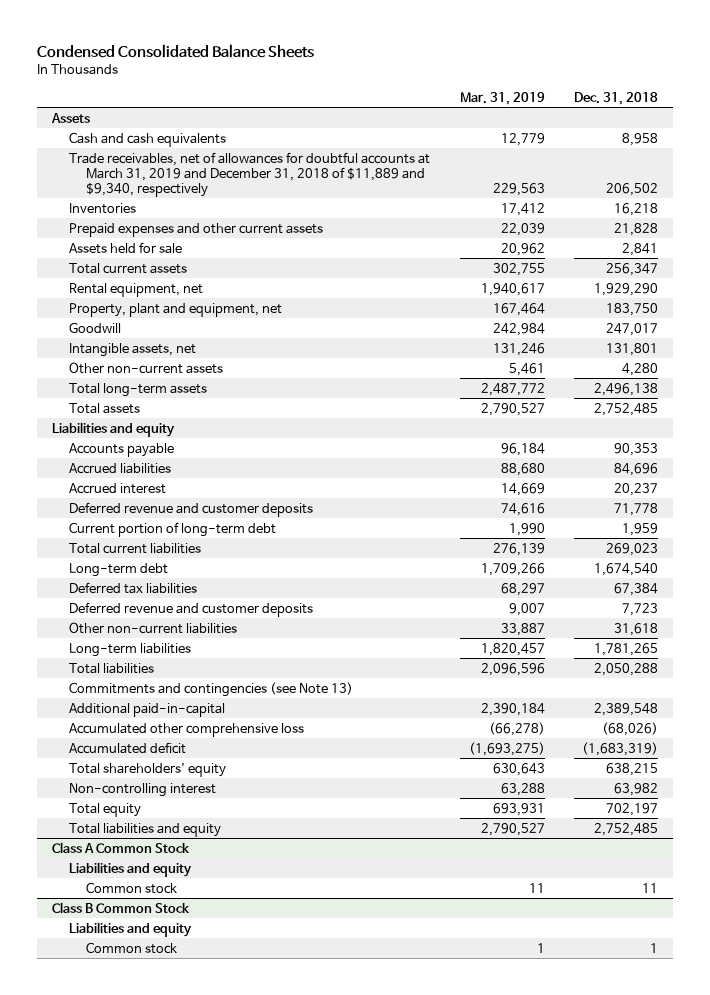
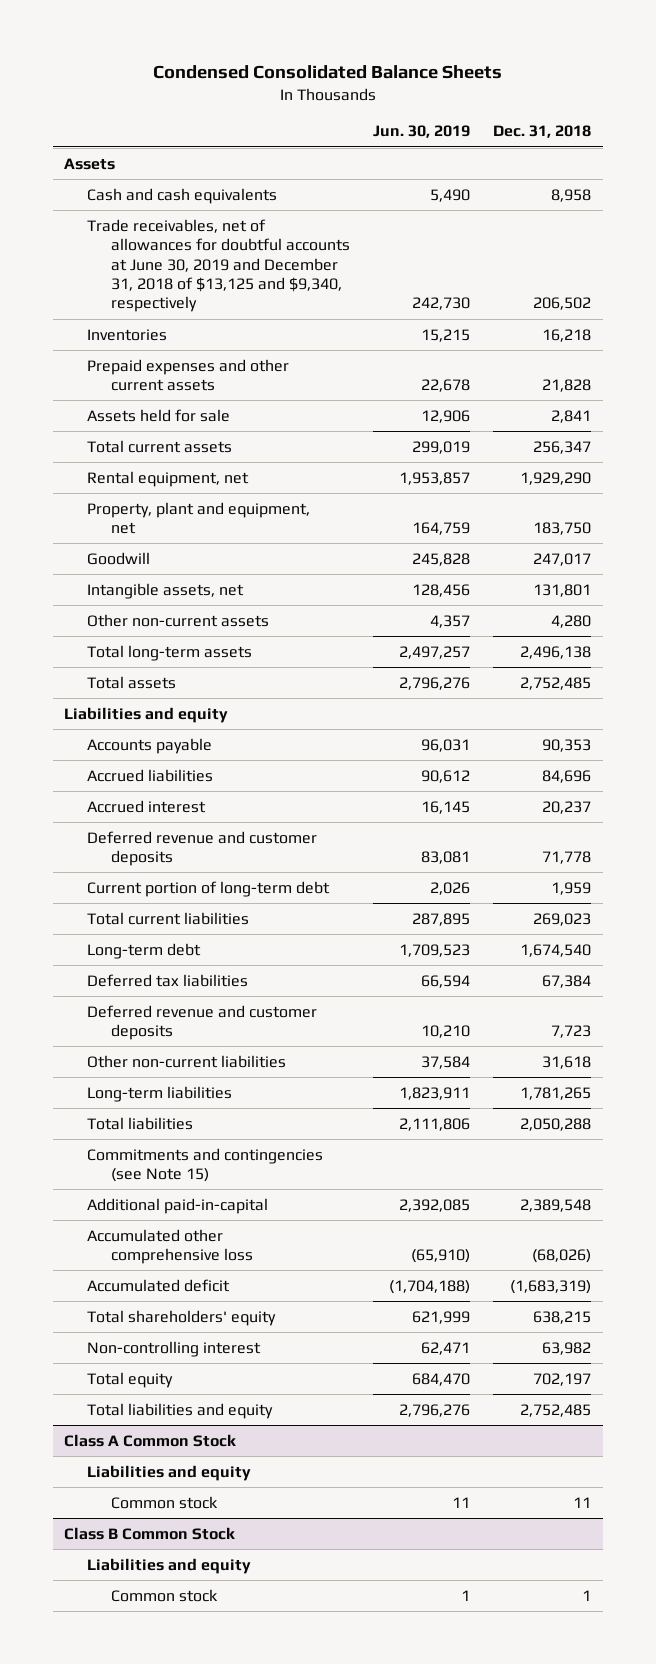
- | Mar. 31, 2019 | Dec. 31, 2018
+ | Jun. 30, 2019 | Dec. 31, 2018
- Trade receivables, net of allowances for doubtful accounts at March 31, 2019 and December 31, 2018 of $11,889 and $9,340, respectively | 229,563 | 206,502
+ Trade receivables, net of allowances for doubtful accounts at June 30, 2019 and December 31, 2018 of $13,125 and $9,340, respectively | 242,730 | 206,502
- Commitments and contingencies (see Note 13)
+ Commitments and contingencies (see Note 15)

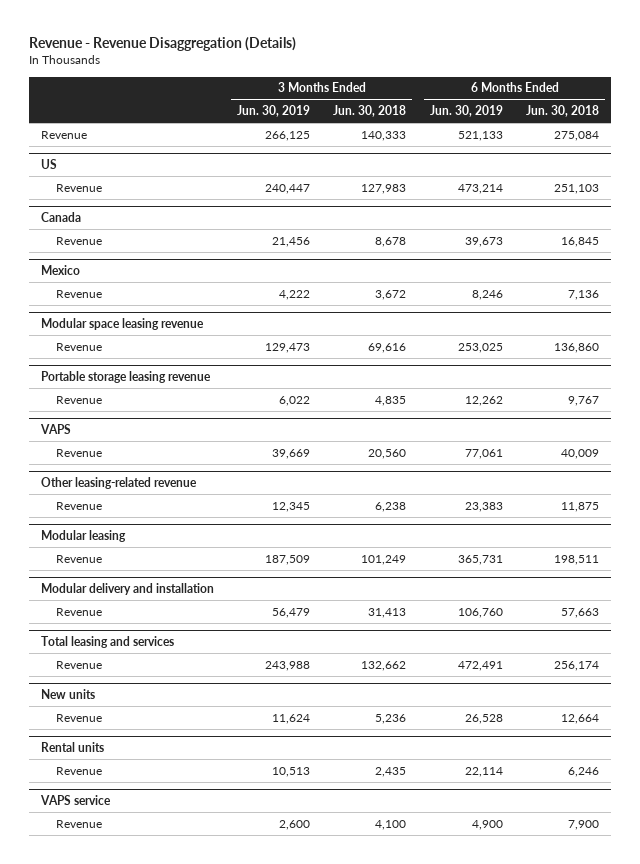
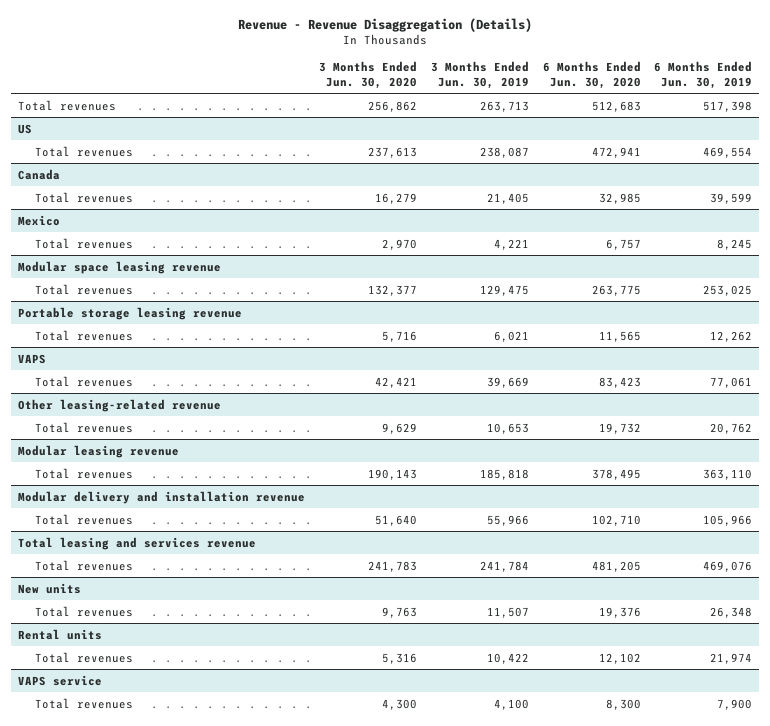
- | 3 Months Ended Jun. 30, 2019 | 3 Months Ended Jun. 30, 2018 | 6 Months Ended Jun. 30, 2019 | 6 Months Ended Jun. 30, 2018
+ | 3 Months Ended Jun. 30, 2020 | 3 Months Ended Jun. 30, 2019 | 6 Months Ended Jun. 30, 2020 | 6 Months Ended Jun. 30, 2019
- Revenue | 266,125 | 140,333 | 521,133 | 275,084
+ Total revenues | 256,862 | 263,713 | 512,683 | 517,398
@ US
- Revenue | 240,447 | 127,983 | 473,214 | 251,103
+ Total revenues | 237,613 | 238,087 | 472,941 | 469,554
@ Canada
- Revenue | 21,456 | 8,678 | 39,673 | 16,845
+ Total revenues | 16,279 | 21,405 | 32,985 | 39,599
@ Mexico
- Revenue | 4,222 | 3,672 | 8,246 | 7,136
+ Total revenues | 2,970 | 4,221 | 6,757 | 8,245
@ Modular space leasing revenue
- Revenue | 129,473 | 69,616 | 253,025 | 136,860
+ Total revenues | 132,377 | 129,475 | 263,775 | 253,025
@ Portable storage leasing revenue
- Revenue | 6,022 | 4,835 | 12,262 | 9,767
+ Total revenues | 5,716 | 6,021 | 11,565 | 12,262
@ VAPS
- Revenue | 39,669 | 20,560 | 77,061 | 40,009
+ Total revenues | 42,421 | 39,669 | 83,423 | 77,061
@ Other leasing-related revenue
- Revenue | 12,345 | 6,238 | 23,383 | 11,875
- Modular leasing
- Revenue | 187,509 | 101,249 | 365,731 | 198,511
- Modular delivery and installation
- Revenue | 56,479 | 31,413 | 106,760 | 57,663
- Total leasing and services
- Revenue | 243,988 | 132,662 | 472,491 | 256,174
@ Other leasing-related revenue
+ Total revenues | 9,629 | 10,653 | 19,732 | 20,762
+ Modular leasing revenue
+ Total revenues | 190,143 | 185,818 | 378,495 | 363,110
+ Modular delivery and installation revenue
+ Total revenues | 51,640 | 55,966 | 102,710 | 105,966
+ Total leasing and services revenue
+ Total revenues | 241,783 | 241,784 | 481,205 | 469,076
@ New units
- Revenue | 11,624 | 5,236 | 26,528 | 12,664
+ Total revenues | 9,763 | 11,507 | 19,376 | 26,348
@ Rental units
- Revenue | 10,513 | 2,435 | 22,114 | 6,246
+ Total revenues | 5,316 | 10,422 | 12,102 | 21,974
@ VAPS service
- Revenue | 2,600 | 4,100 | 4,900 | 7,900
+ Total revenues | 4,300 | 4,100 | 8,300 | 7,900

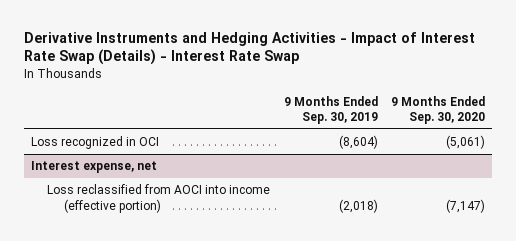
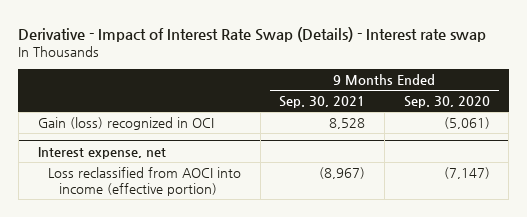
- Derivative Instruments and Hedging Activities - Impact of Interest Rate Swap (Details) - Interest Rate Swap
+ Derivative - Impact of Interest Rate Swap (Details) - Interest rate swap
- | 9 Months Ended Sep. 30, 2019 | 9 Months Ended Sep. 30, 2020
+ | 9 Months Ended Sep. 30, 2021 | 9 Months Ended Sep. 30, 2020
- Loss recognized in OCI | (8,604) | (5,061)
+ Gain (loss) recognized in OCI | 8,528 | (5,061)

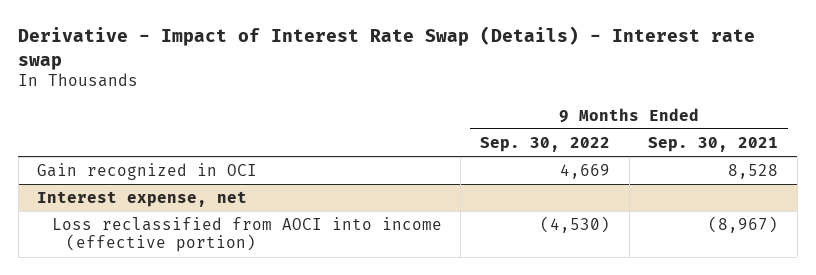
- | 9 Months Ended Sep. 30, 2021 | 9 Months Ended Sep. 30, 2020
+ | 9 Months Ended Sep. 30, 2022 | 9 Months Ended Sep. 30, 2021
- Gain (loss) recognized in OCI | 8,528 | (5,061)
+ Gain recognized in OCI | 4,669 | 8,528

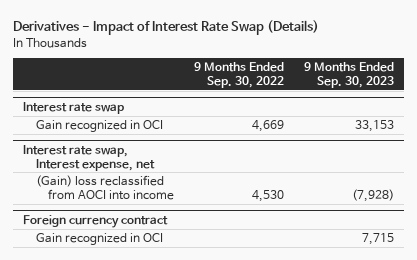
- Derivative - Impact of Interest Rate Swap (Details) - Interest rate swap
+ Derivatives - Impact of Interest Rate Swap (Details)
- | 9 Months Ended Sep. 30, 2022 | 9 Months Ended Sep. 30, 2021
+ | 9 Months Ended Sep. 30, 2022 | 9 Months Ended Sep. 30, 2023
+ Interest rate swap
- Interest expense, net
- Loss reclassified from AOCI into income (effective portion) | (4,530) | (8,967)
+ Interest rate swap, Interest expense, net
+ (Gain) loss reclassified from AOCI into income | 4,530 | (7,928)
+ Foreign currency contract
+ Gain recognized in OCI | | 7,715

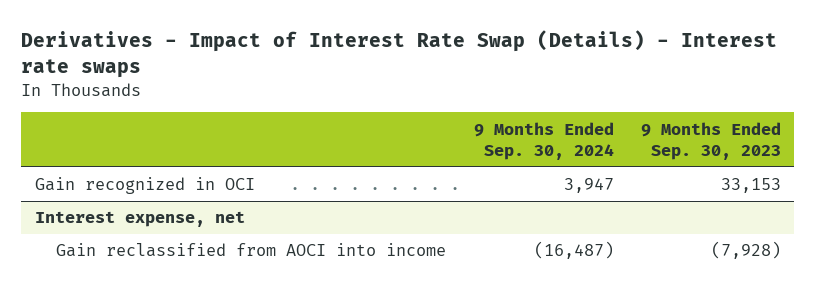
- Derivatives - Impact of Interest Rate Swap (Details)
+ Derivatives - Impact of Interest Rate Swap (Details) - Interest rate swaps
- | 9 Months Ended Sep. 30, 2022 | 9 Months Ended Sep. 30, 2023
+ | 9 Months Ended Sep. 30, 2024 | 9 Months Ended Sep. 30, 2023
- Interest rate swap
- Interest rate swap, Interest expense, net
- (Gain) loss reclassified from AOCI into income | 4,530 | (7,928)
- Foreign currency contract
- Gain recognized in OCI | | 7,715
+ Interest expense, net
+ Gain reclassified from AOCI into income | (16,487) | (7,928)

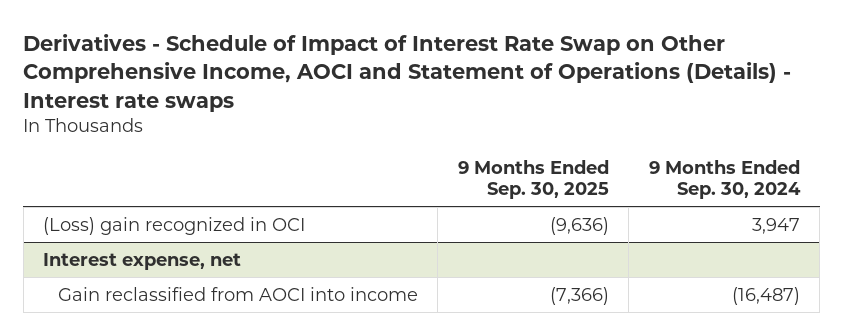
- Derivatives - Impact of Interest Rate Swap (Details) - Interest rate swaps
+ Derivatives - Schedule of Impact of Interest Rate Swap on Other Comprehensive Income, AOCI and Statement of Operations (Details) - Interest rate swaps
- | 9 Months Ended Sep. 30, 2024 | 9 Months Ended Sep. 30, 2023
+ | 9 Months Ended Sep. 30, 2025 | 9 Months Ended Sep. 30, 2024
- Gain recognized in OCI | 3,947 | 33,153
+ (Loss) gain recognized in OCI | (9,636) | 3,947

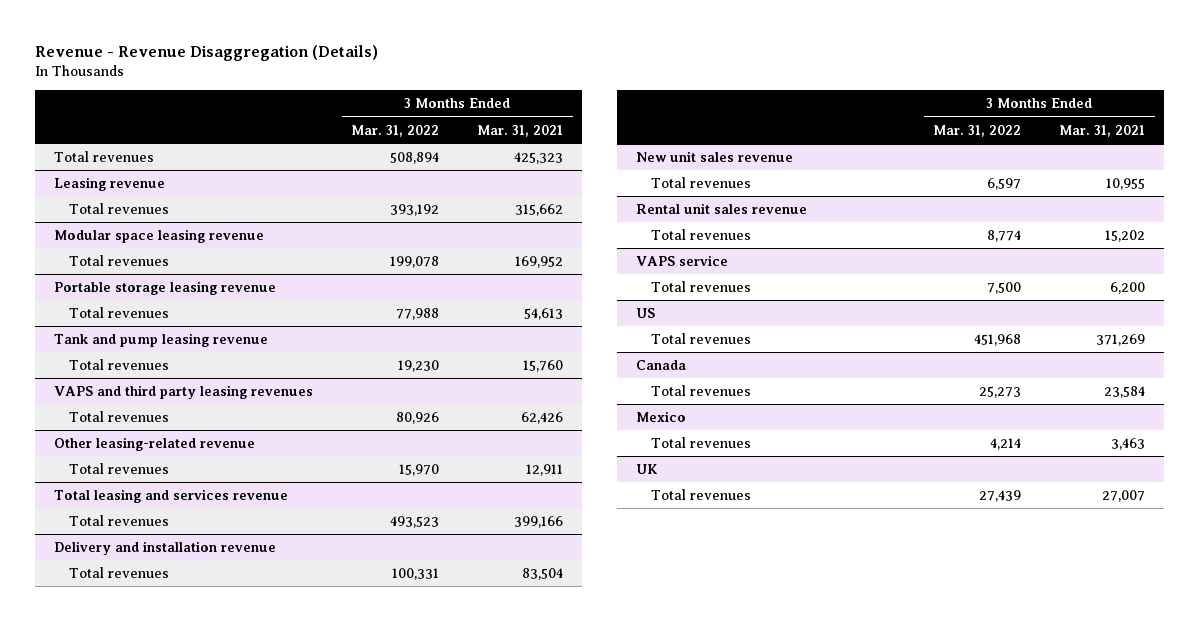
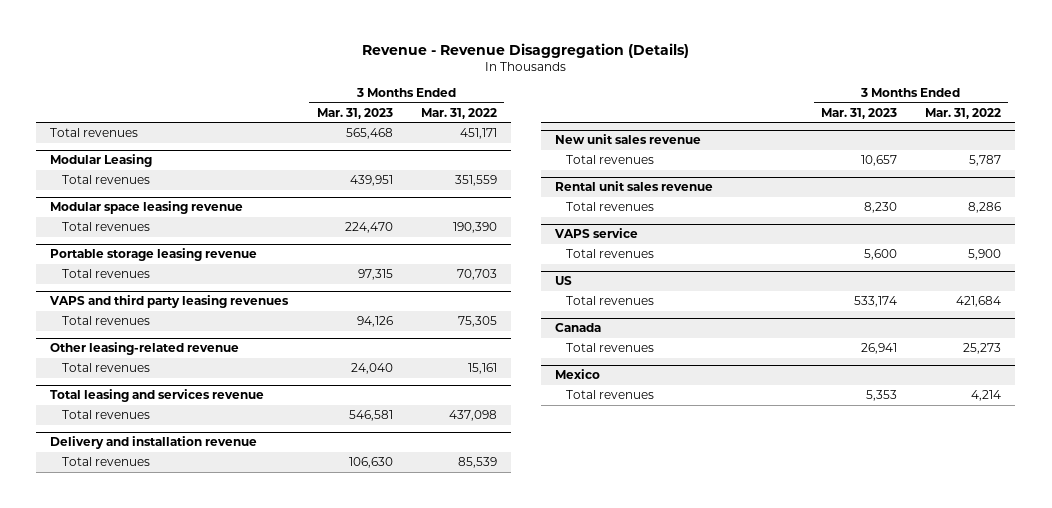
- | 3 Months Ended Mar. 31, 2022 | 3 Months Ended Mar. 31, 2021
+ | 3 Months Ended Mar. 31, 2023 | 3 Months Ended Mar. 31, 2022
- Total revenues | 508,894 | 425,323
- Leasing revenue
- Total revenues | 393,192 | 315,662
+ Total revenues | 565,468 | 451,171
+ Modular Leasing
+ Total revenues | 439,951 | 351,559
@ Modular space leasing revenue
- Total revenues | 199,078 | 169,952
+ Total revenues | 224,470 | 190,390
@ Portable storage leasing revenue
- Total revenues | 77,988 | 54,613
- Tank and pump leasing revenue
- Total revenues | 19,230 | 15,760
@ Portable storage leasing revenue
+ Total revenues | 97,315 | 70,703
@ VAPS and third party leasing revenues
- Total revenues | 80,926 | 62,426
+ Total revenues | 94,126 | 75,305
@ Other leasing-related revenue
- Total revenues | 15,970 | 12,911
+ Total revenues | 24,040 | 15,161
@ Total leasing and services revenue
- Total revenues | 493,523 | 399,166
+ Total revenues | 546,581 | 437,098
@ Delivery and installation revenue
- Total revenues | 100,331 | 83,504
+ Total revenues | 106,630 | 85,539
@ New unit sales revenue
- Total revenues | 6,597 | 10,955
+ Total revenues | 10,657 | 5,787
@ Rental unit sales revenue
- Total revenues | 8,774 | 15,202
+ Total revenues | 8,230 | 8,286
@ VAPS service
- Total revenues | 7,500 | 6,200
+ Total revenues | 5,600 | 5,900
@ US
- Total revenues | 451,968 | 371,269
+ Total revenues | 533,174 | 421,684
- UK
- Total revenues | 27,439 | 27,007

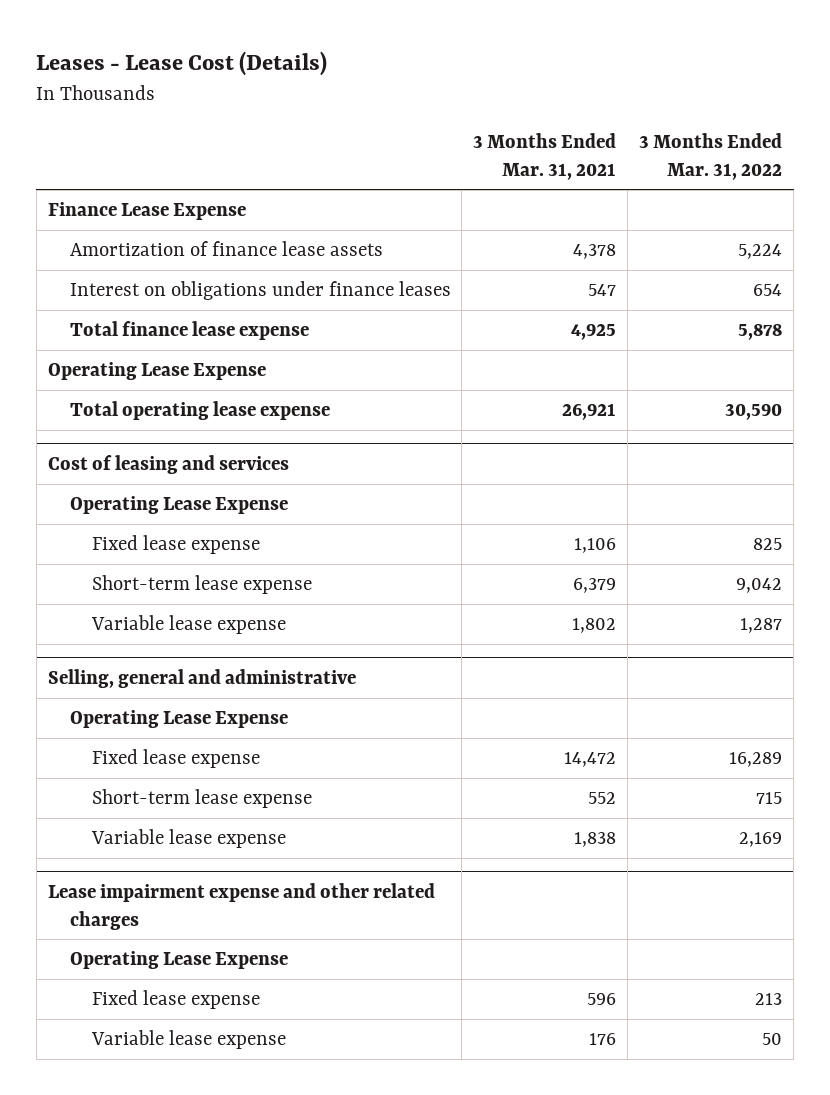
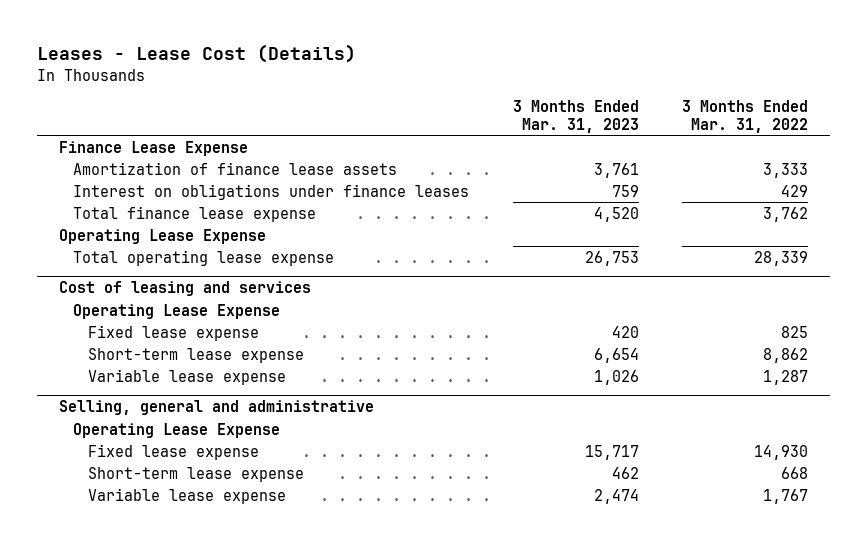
- | 3 Months Ended Mar. 31, 2021 | 3 Months Ended Mar. 31, 2022
+ | 3 Months Ended Mar. 31, 2023 | 3 Months Ended Mar. 31, 2022
- Amortization of finance lease assets | 4,378 | 5,224
- Interest on obligations under finance leases | 547 | 654
- Total finance lease expense | 4,925 | 5,878
+ Amortization of finance lease assets | 3,761 | 3,333
+ Interest on obligations under finance leases | 759 | 429
+ Total finance lease expense | 4,520 | 3,762
- Total operating lease expense | 26,921 | 30,590
+ Total operating lease expense | 26,753 | 28,339
@ Cost of leasing and services
- Short-term lease expense | 6,379 | 9,042
+ Short-term lease expense | 6,654 | 8,862
@ Selling, general and administrative
- Fixed lease expense | 14,472 | 16,289
- Short-term lease expense | 552 | 715
- Variable lease expense | 1,838 | 2,169
- Lease impairment expense and other related charges
- Operating Lease Expense
- Fixed lease expense | 596 | 213
- Variable lease expense | 176 | 50
@ Selling, general and administrative
+ Fixed lease expense | 15,717 | 14,930
+ Short-term lease expense | 462 | 668
+ Variable lease expense | 2,474 | 1,767

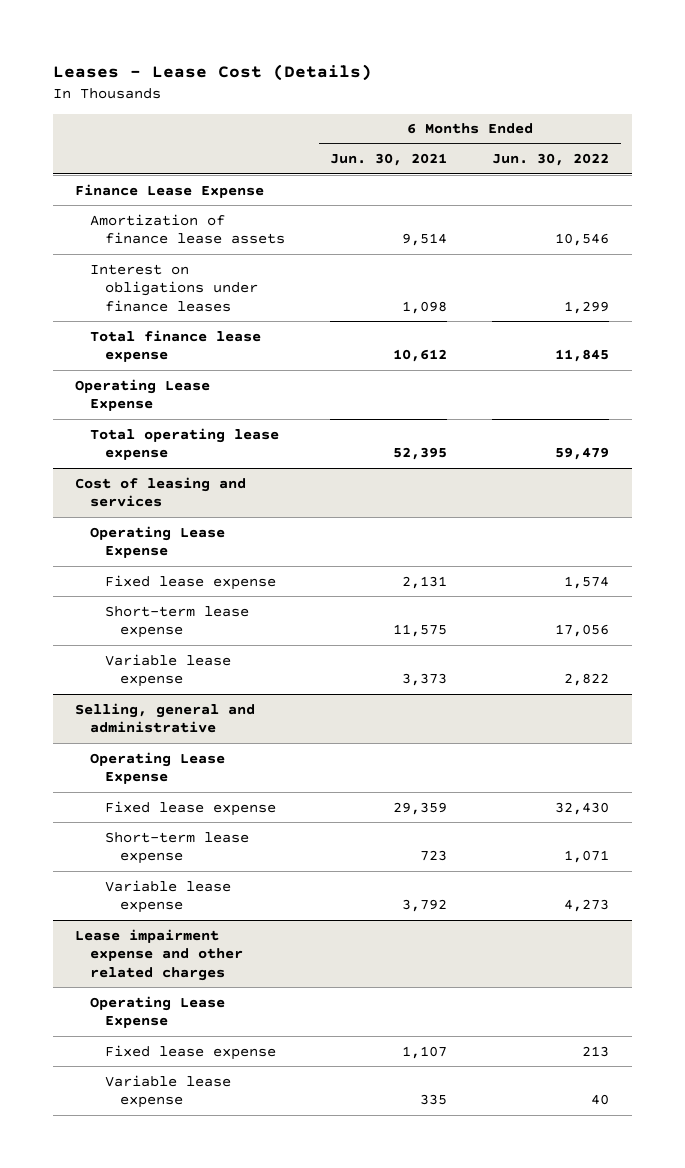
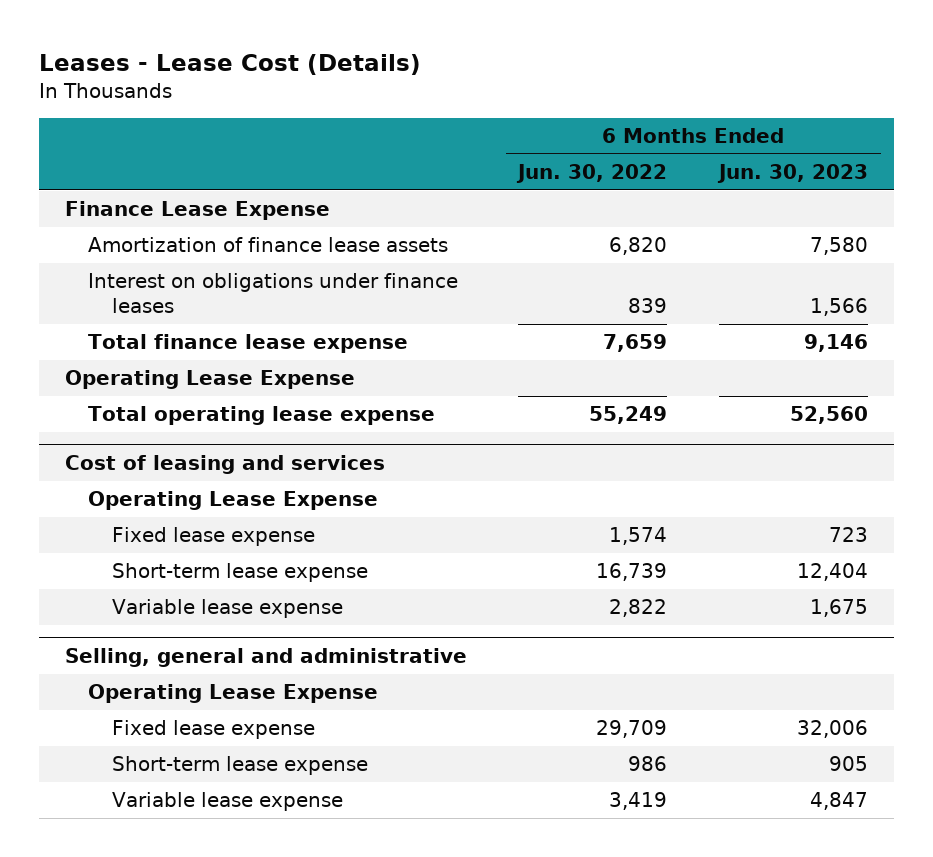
- | 6 Months Ended Jun. 30, 2021 | 6 Months Ended Jun. 30, 2022
+ | 6 Months Ended Jun. 30, 2022 | 6 Months Ended Jun. 30, 2023
- Amortization of finance lease assets | 9,514 | 10,546
- Interest on obligations under finance leases | 1,098 | 1,299
- Total finance lease expense | 10,612 | 11,845
+ Amortization of finance lease assets | 6,820 | 7,580
+ Interest on obligations under finance leases | 839 | 1,566
+ Total finance lease expense | 7,659 | 9,146
- Total operating lease expense | 52,395 | 59,479
+ Total operating lease expense | 55,249 | 52,560
@ Cost of leasing and services
- Short-term lease expense | 11,575 | 17,056
+ Short-term lease expense | 16,739 | 12,404
@ Selling, general and administrative
- Fixed lease expense | 29,359 | 32,430
- Short-term lease expense | 723 | 1,071
- Variable lease expense | 3,792 | 4,273
- Lease impairment expense and other related charges
- Operating Lease Expense
- Fixed lease expense | 1,107 | 213
- Variable lease expense | 335 | 40
@ Selling, general and administrative
+ Fixed lease expense | 29,709 | 32,006
+ Short-term lease expense | 986 | 905
+ Variable lease expense | 3,419 | 4,847

